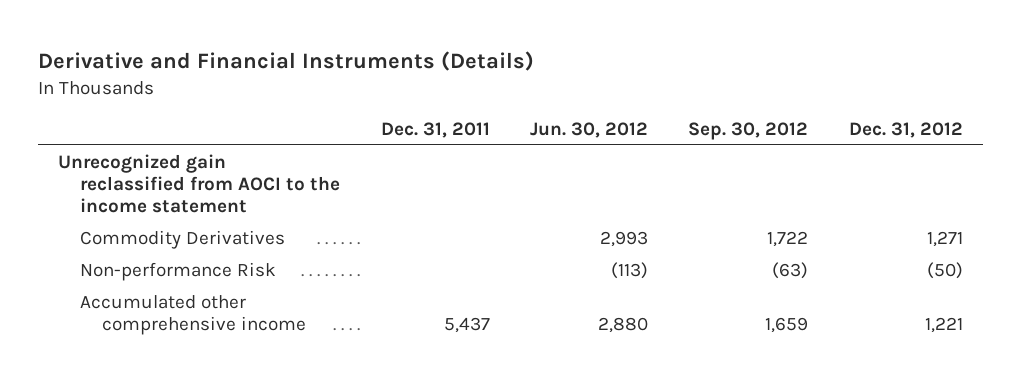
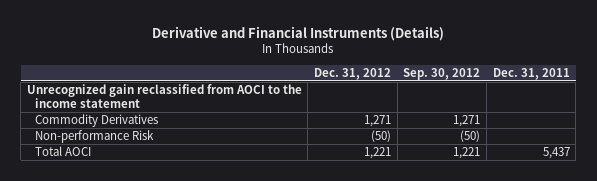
- | Dec. 31, 2011 | Jun. 30, 2012 | Sep. 30, 2012 | Dec. 31, 2012
+ | Dec. 31, 2012 | Sep. 30, 2012 | Dec. 31, 2011
- Commodity Derivatives | | 2,993 | 1,722 | 1,271
- Non-performance Risk | | (113) | (63) | (50)
- Accumulated other comprehensive income | 5,437 | 2,880 | 1,659 | 1,221
+ Commodity Derivatives | 1,271 | 1,271 |
+ Non-performance Risk | (50) | (50) |
+ Total AOCI | 1,221 | 1,221 | 5,437

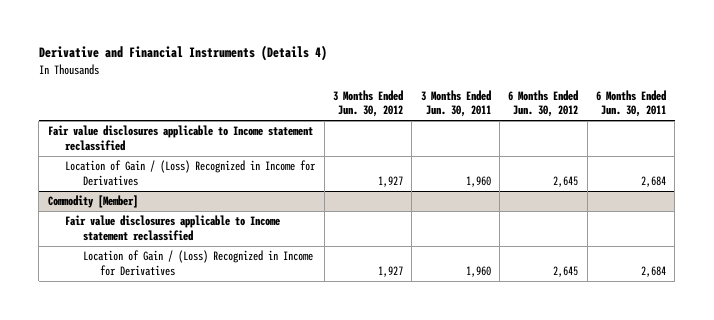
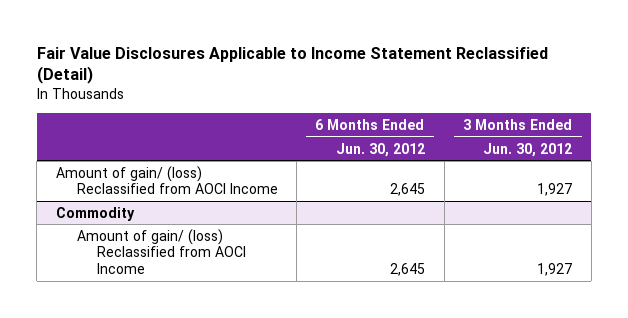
- Derivative and Financial Instruments (Details 4)
+ Fair Value Disclosures Applicable to Income Statement Reclassified (Detail)
- | 3 Months Ended Jun. 30, 2012 | 3 Months Ended Jun. 30, 2011 | 6 Months Ended Jun. 30, 2012 | 6 Months Ended Jun. 30, 2011
+ | 6 Months Ended Jun. 30, 2012 | 3 Months Ended Jun. 30, 2012
- Fair value disclosures applicable to Income statement reclassified
- Location of Gain / (Loss) Recognized in Income for Derivatives | 1,927 | 1,960 | 2,645 | 2,684
- Commodity [Member]
- Fair value disclosures applicable to Income statement reclassified
- Location of Gain / (Loss) Recognized in Income for Derivatives | 1,927 | 1,960 | 2,645 | 2,684
+ Amount of gain/ (loss) Reclassified from AOCI Income | 2,645 | 1,927
+ Commodity
+ Amount of gain/ (loss) Reclassified from AOCI Income | 2,645 | 1,927

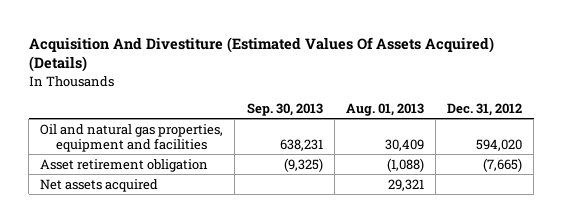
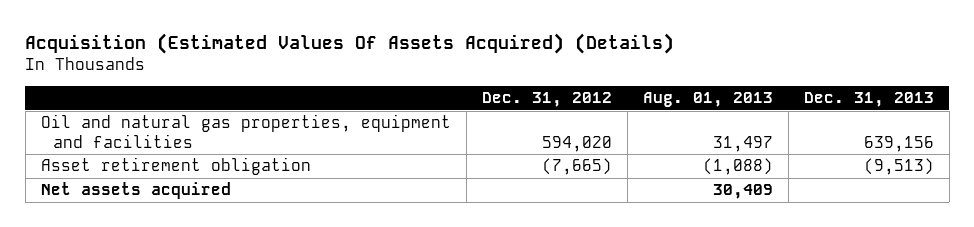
- Acquisition And Divestiture (Estimated Values Of Assets Acquired) (Details)
+ Acquisition (Estimated Values Of Assets Acquired) (Details)
- | Sep. 30, 2013 | Aug. 01, 2013 | Dec. 31, 2012
+ | Dec. 31, 2012 | Aug. 01, 2013 | Dec. 31, 2013
- Oil and natural gas properties, equipment and facilities | 638,231 | 30,409 | 594,020
+ Oil and natural gas properties, equipment and facilities | 594,020 | 31,497 | 639,156
- Net assets acquired | | 29,321 |
+ Net assets acquired | | 30,409 |

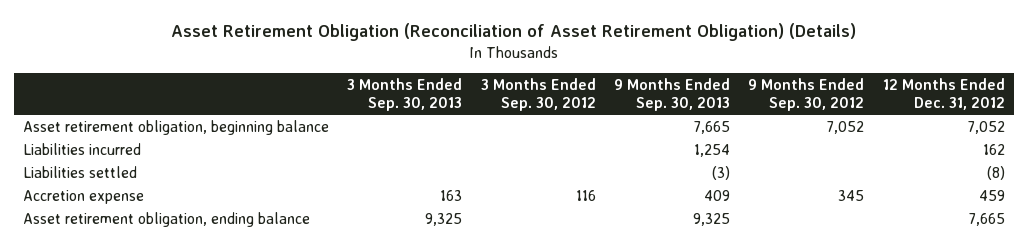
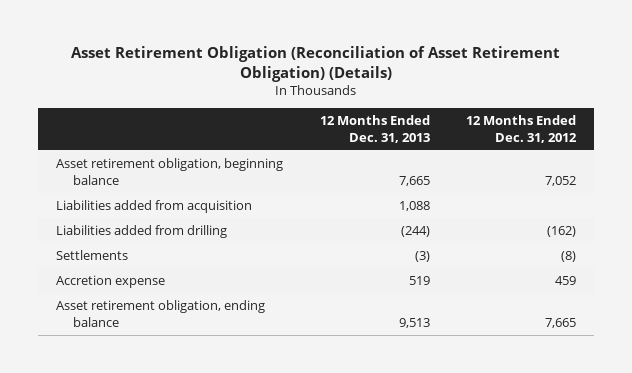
- | 3 Months Ended Sep. 30, 2013 | 3 Months Ended Sep. 30, 2012 | 9 Months Ended Sep. 30, 2013 | 9 Months Ended Sep. 30, 2012 | 12 Months Ended Dec. 31, 2012
+ | 12 Months Ended Dec. 31, 2013 | 12 Months Ended Dec. 31, 2012
- Liabilities incurred | | | 1,254 | | 162
- Liabilities settled | | | (3) | | (8)
+ Liabilities added from acquisition | 1,088 |
+ Liabilities added from drilling | (244) | (162)
+ Settlements | (3) | (8)

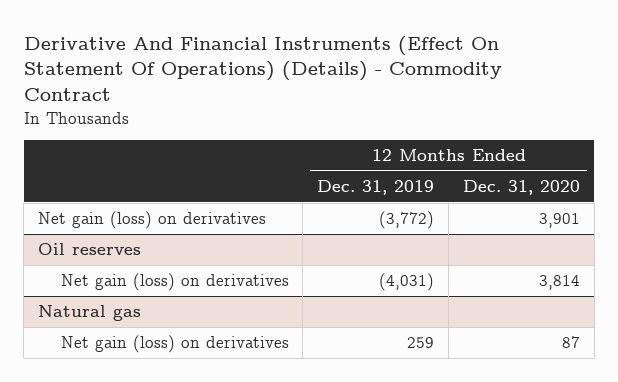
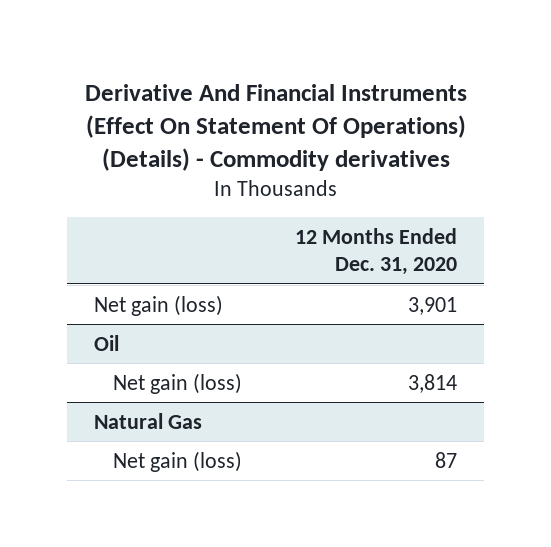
- Derivative And Financial Instruments (Effect On Statement Of Operations) (Details) - Commodity Contract
+ Derivative And Financial Instruments (Effect On Statement Of Operations) (Details) - Commodity derivatives
- | 12 Months Ended Dec. 31, 2019 | 12 Months Ended Dec. 31, 2020
+ | 12 Months Ended Dec. 31, 2020
- Net gain (loss) on derivatives | (3,772) | 3,901
- Oil reserves
- Net gain (loss) on derivatives | (4,031) | 3,814
- Natural gas
- Net gain (loss) on derivatives | 259 | 87
+ Net gain (loss) | 3,901
+ Oil
+ Net gain (loss) | 3,814
+ Natural Gas
+ Net gain (loss) | 87

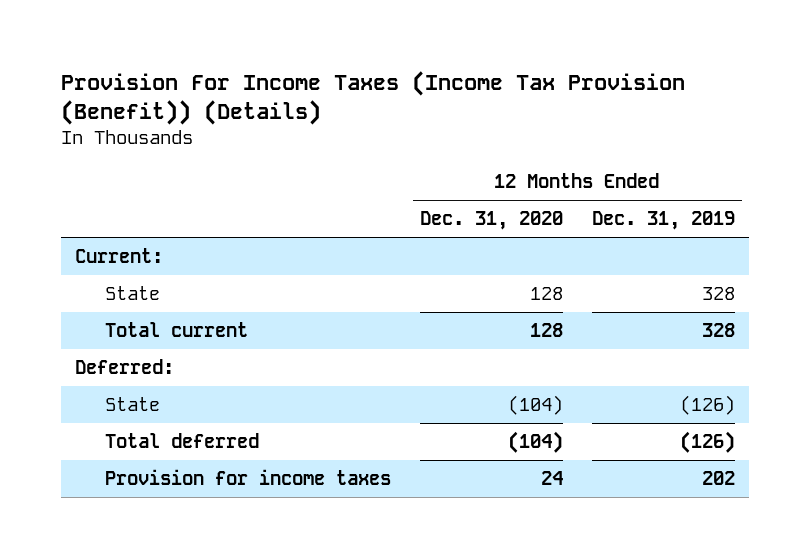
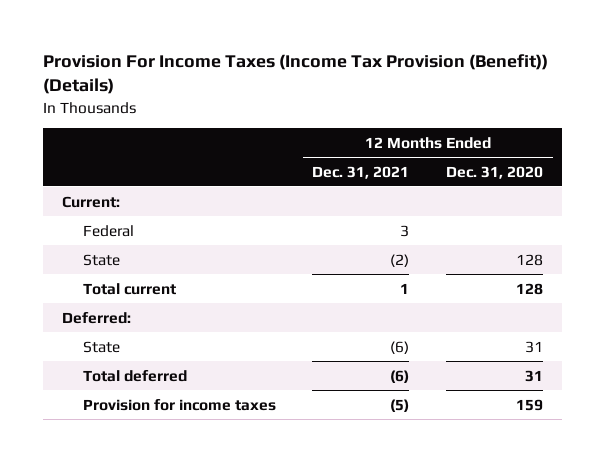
- | 12 Months Ended Dec. 31, 2020 | 12 Months Ended Dec. 31, 2019
+ | 12 Months Ended Dec. 31, 2021 | 12 Months Ended Dec. 31, 2020
+ Federal | 3 |
- State | (104) | (126)
- Total deferred | (104) | (126)
- Provision for income taxes | 24 | 202
+ State | (6) | 31
+ Total deferred | (6) | 31
+ Provision for income taxes | (5) | 159

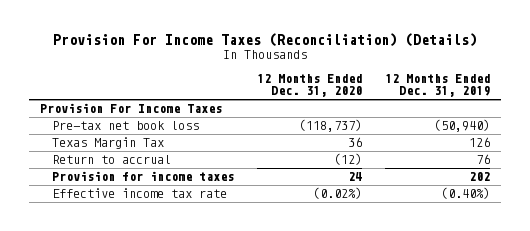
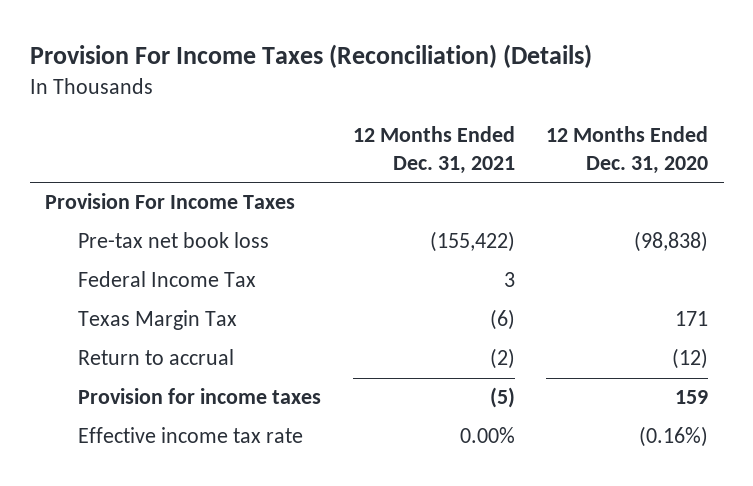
- | 12 Months Ended Dec. 31, 2020 | 12 Months Ended Dec. 31, 2019
+ | 12 Months Ended Dec. 31, 2021 | 12 Months Ended Dec. 31, 2020
- Pre-tax net book loss | (118,737) | (50,940)
- Texas Margin Tax | 36 | 126
+ Pre-tax net book loss | (155,422) | (98,838)
+ Federal Income Tax | 3 |
+ Texas Margin Tax | (6) | 171
- Provision for income taxes | 24 | 202
- Effective income tax rate | (0.02%) | (0.40%)
+ Provision for income taxes | (5) | 159
+ Effective income tax rate | 0.00% | (0.16%)

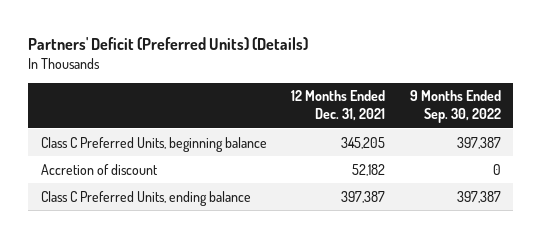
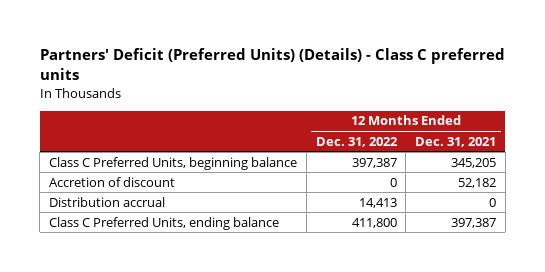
- Partners' Deficit (Preferred Units) (Details)
+ Partners' Deficit (Preferred Units) (Details) - Class C preferred units
- | 12 Months Ended Dec. 31, 2021 | 9 Months Ended Sep. 30, 2022
+ | 12 Months Ended Dec. 31, 2022 | 12 Months Ended Dec. 31, 2021
+ Distribution accrual | 14,413 | 0

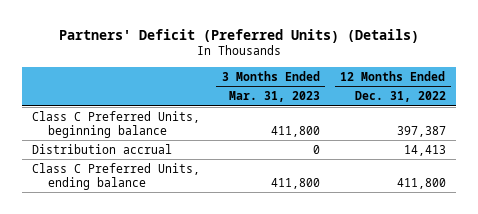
- Partners' Deficit (Preferred Units) (Details) - Class C preferred units
+ Partners' Deficit (Preferred Units) (Details)
- | 12 Months Ended Dec. 31, 2022 | 12 Months Ended Dec. 31, 2021
+ | 3 Months Ended Mar. 31, 2023 | 12 Months Ended Dec. 31, 2022
- Accretion of discount | 0 | 52,182

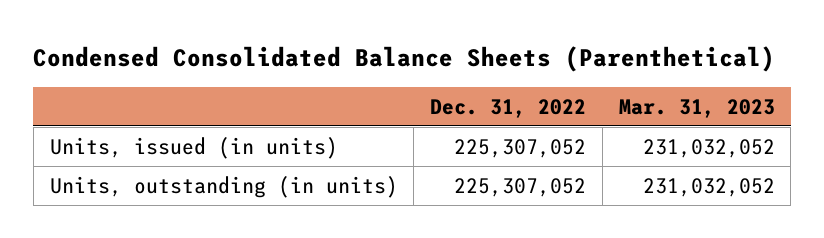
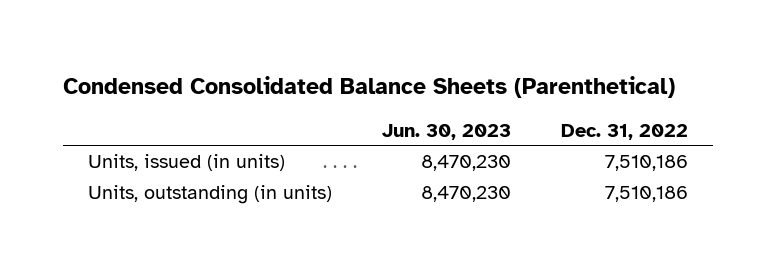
- | Dec. 31, 2022 | Mar. 31, 2023
+ | Jun. 30, 2023 | Dec. 31, 2022
- Units, issued (in units) | 225,307,052 | 231,032,052
- Units, outstanding (in units) | 225,307,052 | 231,032,052
+ Units, issued (in units) | 8,470,230 | 7,510,186
+ Units, outstanding (in units) | 8,470,230 | 7,510,186

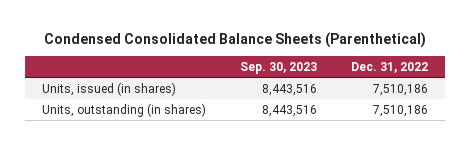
- | Jun. 30, 2023 | Dec. 31, 2022
+ | Sep. 30, 2023 | Dec. 31, 2022
- Units, issued (in units) | 8,470,230 | 7,510,186
- Units, outstanding (in units) | 8,470,230 | 7,510,186
+ Units, issued (in shares) | 8,443,516 | 7,510,186
+ Units, outstanding (in shares) | 8,443,516 | 7,510,186

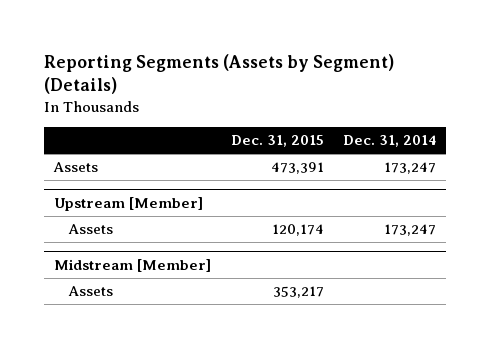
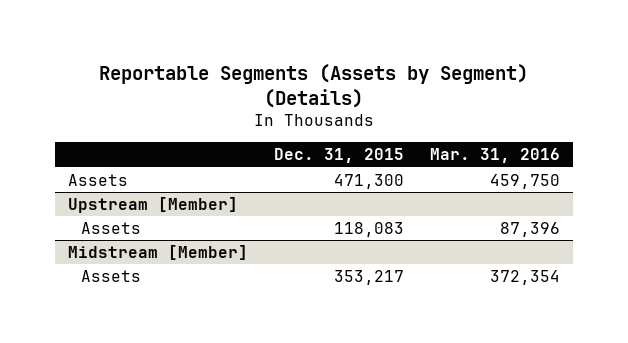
- Reporting Segments (Assets by Segment) (Details)
+ Reportable Segments (Assets by Segment) (Details)
- | Dec. 31, 2015 | Dec. 31, 2014
+ | Dec. 31, 2015 | Mar. 31, 2016
- Assets | 473,391 | 173,247
+ Assets | 471,300 | 459,750
@ Upstream [Member]
- Assets | 120,174 | 173,247
+ Assets | 118,083 | 87,396

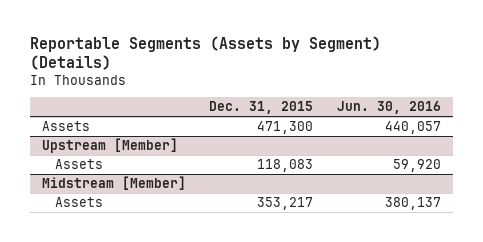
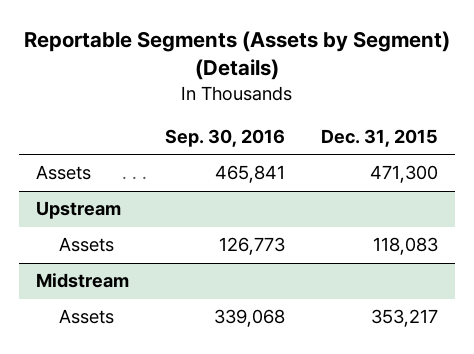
- | Dec. 31, 2015 | Jun. 30, 2016
+ | Sep. 30, 2016 | Dec. 31, 2015
- Upstream [Member]
+ Upstream
- Midstream [Member]
+ Midstream

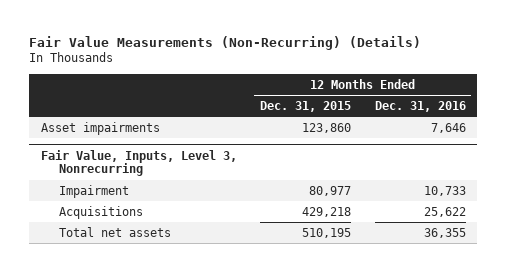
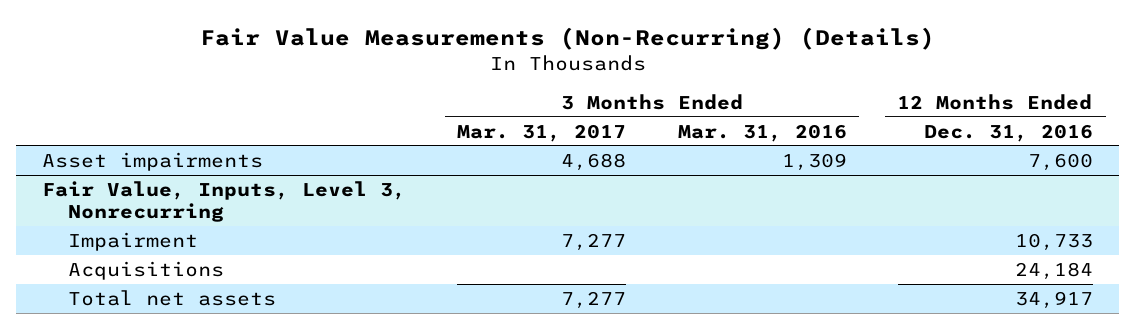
- | 12 Months Ended Dec. 31, 2015 | 12 Months Ended Dec. 31, 2016
+ | 3 Months Ended Mar. 31, 2017 | 3 Months Ended Mar. 31, 2016 | 12 Months Ended Dec. 31, 2016
- Asset impairments | 123,860 | 7,646
+ Asset impairments | 4,688 | 1,309 | 7,600
@ Fair Value, Inputs, Level 3, Nonrecurring
- Acquisitions | 429,218 | 25,622
- Total net assets | 510,195 | 36,355
+ Acquisitions | | | 24,184
+ Total net assets | 7,277 | | 34,917

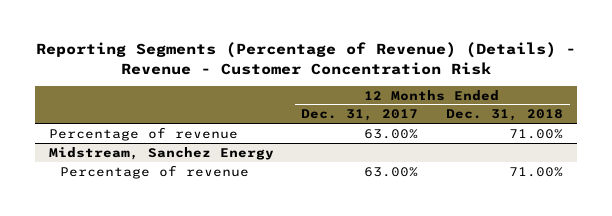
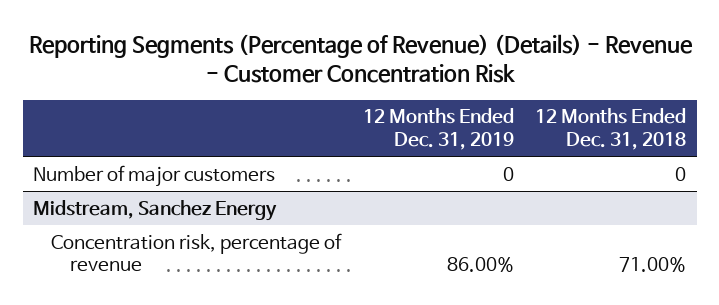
- | 12 Months Ended Dec. 31, 2017 | 12 Months Ended Dec. 31, 2018
+ | 12 Months Ended Dec. 31, 2019 | 12 Months Ended Dec. 31, 2018
- Percentage of revenue | 63.00% | 71.00%
+ Number of major customers | 0 | 0
@ Midstream, Sanchez Energy
- Percentage of revenue | 63.00% | 71.00%
+ Concentration risk, percentage of revenue | 86.00% | 71.00%

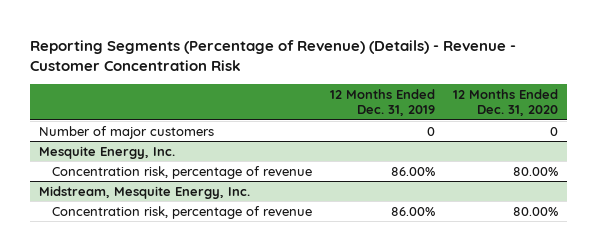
- | 12 Months Ended Dec. 31, 2019 | 12 Months Ended Dec. 31, 2018
+ | 12 Months Ended Dec. 31, 2019 | 12 Months Ended Dec. 31, 2020
- Midstream, Sanchez Energy
+ Mesquite Energy, Inc.
+ Midstream, Mesquite Energy, Inc.
+ Concentration risk, percentage of revenue | 86.00% | 80.00%

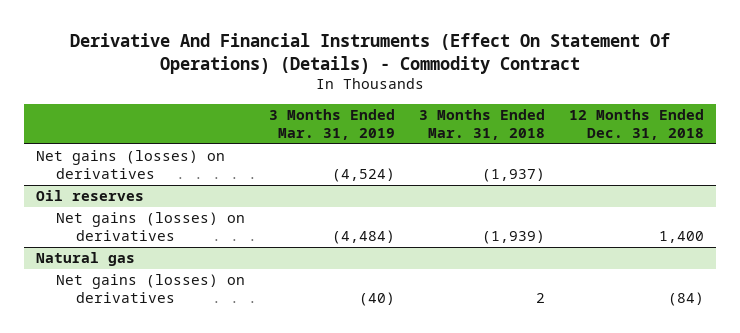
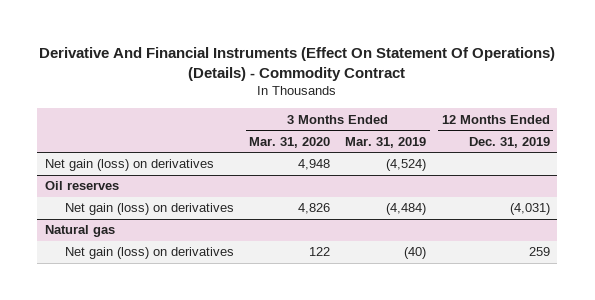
- | 3 Months Ended Mar. 31, 2019 | 3 Months Ended Mar. 31, 2018 | 12 Months Ended Dec. 31, 2018
+ | 3 Months Ended Mar. 31, 2020 | 3 Months Ended Mar. 31, 2019 | 12 Months Ended Dec. 31, 2019
- Net gains (losses) on derivatives | (4,524) | (1,937) |
+ Net gain (loss) on derivatives | 4,948 | (4,524) |
@ Oil reserves
- Net gains (losses) on derivatives | (4,484) | (1,939) | 1,400
+ Net gain (loss) on derivatives | 4,826 | (4,484) | (4,031)
@ Natural gas
- Net gains (losses) on derivatives | (40) | 2 | (84)
+ Net gain (loss) on derivatives | 122 | (40) | 259

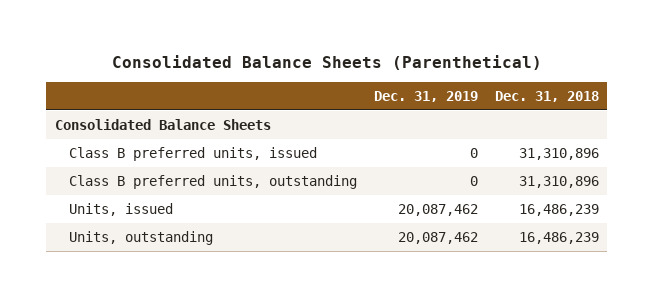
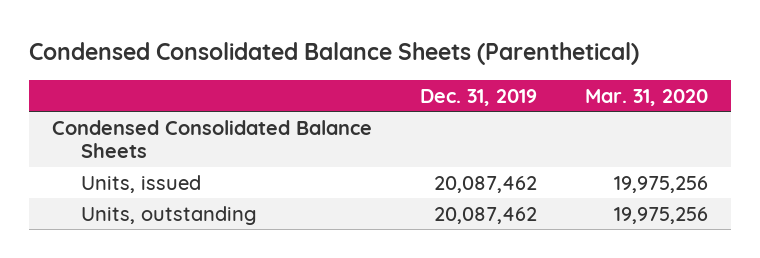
- Consolidated Balance Sheets (Parenthetical)
+ Condensed Consolidated Balance Sheets (Parenthetical)
- | Dec. 31, 2019 | Dec. 31, 2018
+ | Dec. 31, 2019 | Mar. 31, 2020
- Consolidated Balance Sheets
- Class B preferred units, issued | 0 | 31,310,896
- Class B preferred units, outstanding | 0 | 31,310,896
+ Condensed Consolidated Balance Sheets

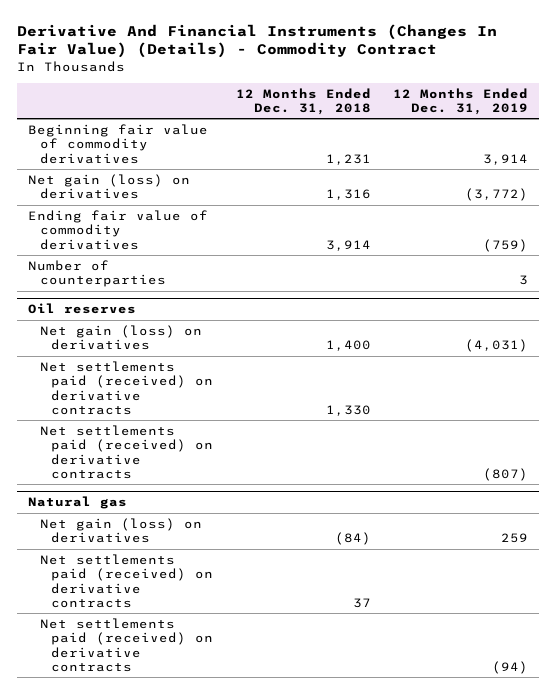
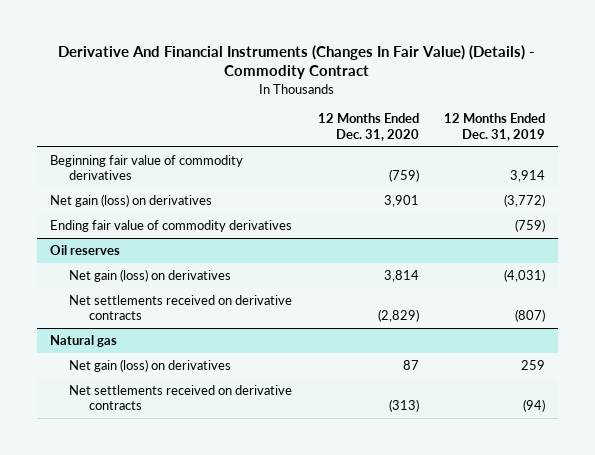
- | 12 Months Ended Dec. 31, 2018 | 12 Months Ended Dec. 31, 2019
+ | 12 Months Ended Dec. 31, 2020 | 12 Months Ended Dec. 31, 2019
- Number of counterparties | | 3
@ Oil reserves
- Net settlements paid (received) on derivative contracts | 1,330 |
- Net settlements paid (received) on derivative contracts | | (807)
+ Net settlements received on derivative contracts | (2,829) | (807)
@ Natural gas
- Net settlements paid (received) on derivative contracts | 37 |
- Net settlements paid (received) on derivative contracts | | (94)
+ Net settlements received on derivative contracts | (313) | (94)

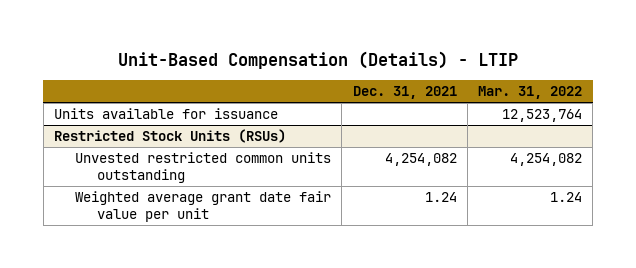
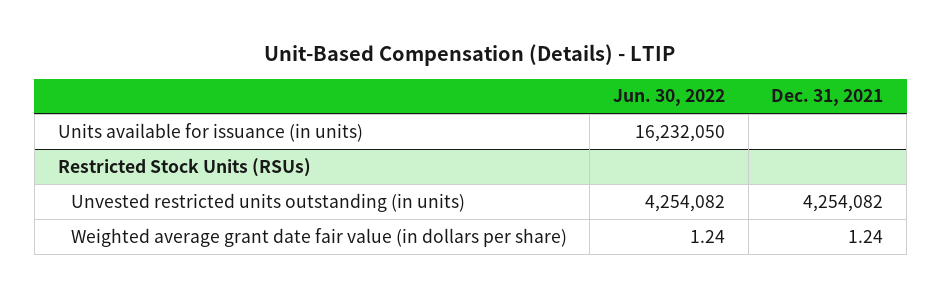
- | Dec. 31, 2021 | Mar. 31, 2022
+ | Jun. 30, 2022 | Dec. 31, 2021
- Units available for issuance | | 12,523,764
+ Units available for issuance (in units) | 16,232,050 |
@ Restricted Stock Units (RSUs)
- Unvested restricted common units outstanding | 4,254,082 | 4,254,082
- Weighted average grant date fair value per unit | 1.24 | 1.24
+ Unvested restricted units outstanding (in units) | 4,254,082 | 4,254,082
+ Weighted average grant date fair value (in dollars per share) | 1.24 | 1.24

